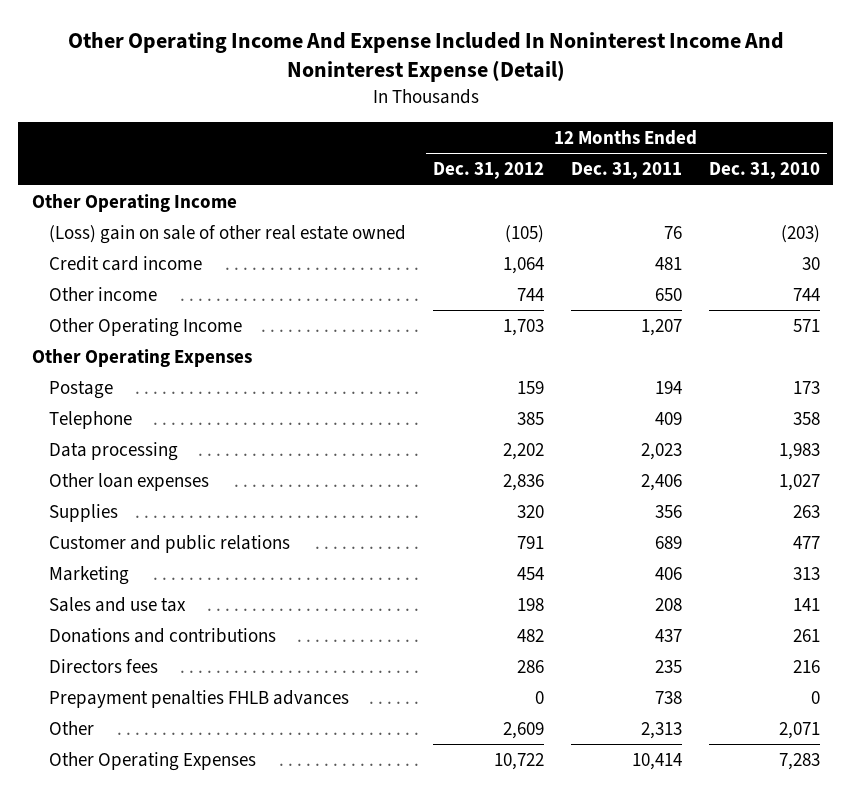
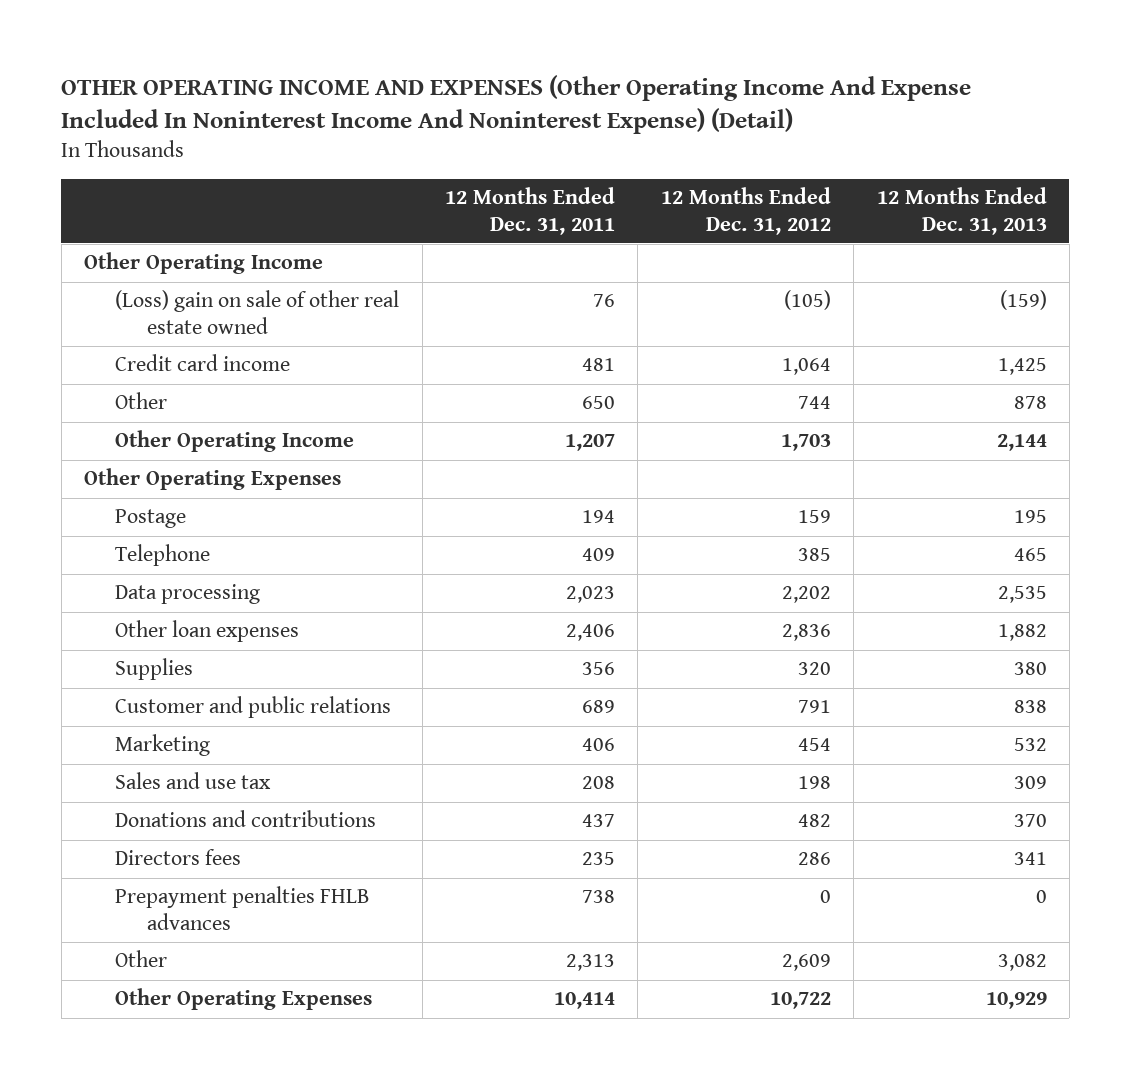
- Other Operating Income And Expense Included In Noninterest Income And Noninterest Expense (Detail)
+ OTHER OPERATING INCOME AND EXPENSES (Other Operating Income And Expense Included In Noninterest Income And Noninterest Expense) (Detail)
- | 12 Months Ended Dec. 31, 2012 | 12 Months Ended Dec. 31, 2011 | 12 Months Ended Dec. 31, 2010
+ | 12 Months Ended Dec. 31, 2011 | 12 Months Ended Dec. 31, 2012 | 12 Months Ended Dec. 31, 2013
- Other income | 744 | 650 | 744
+ Other | 650 | 744 | 878

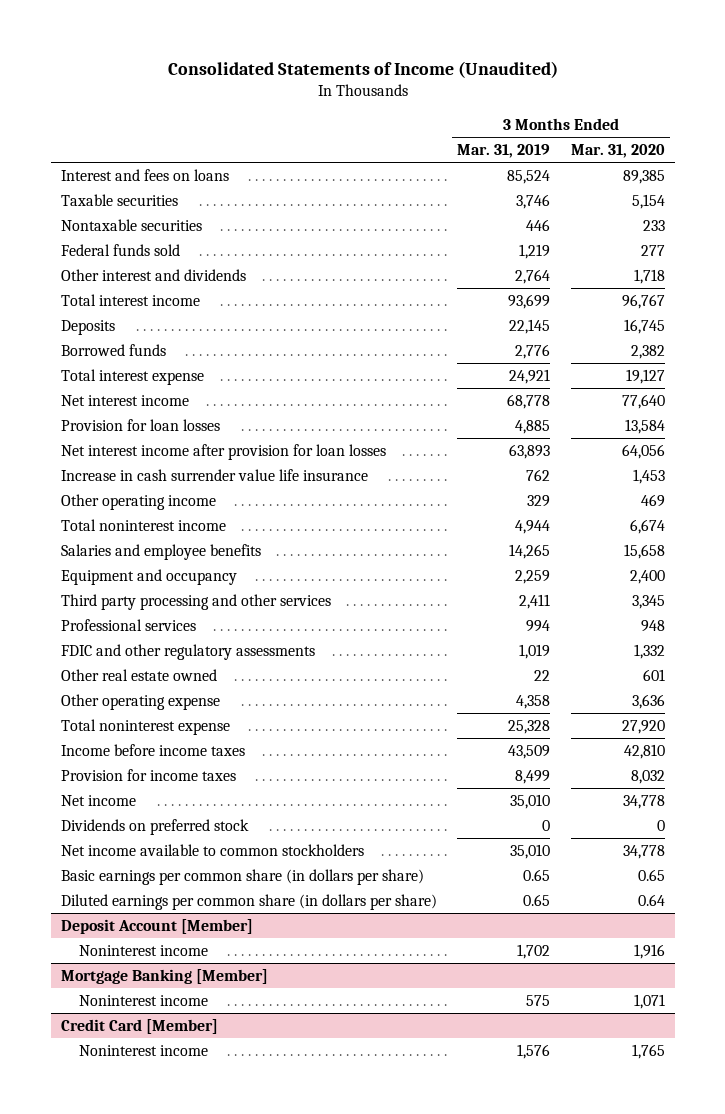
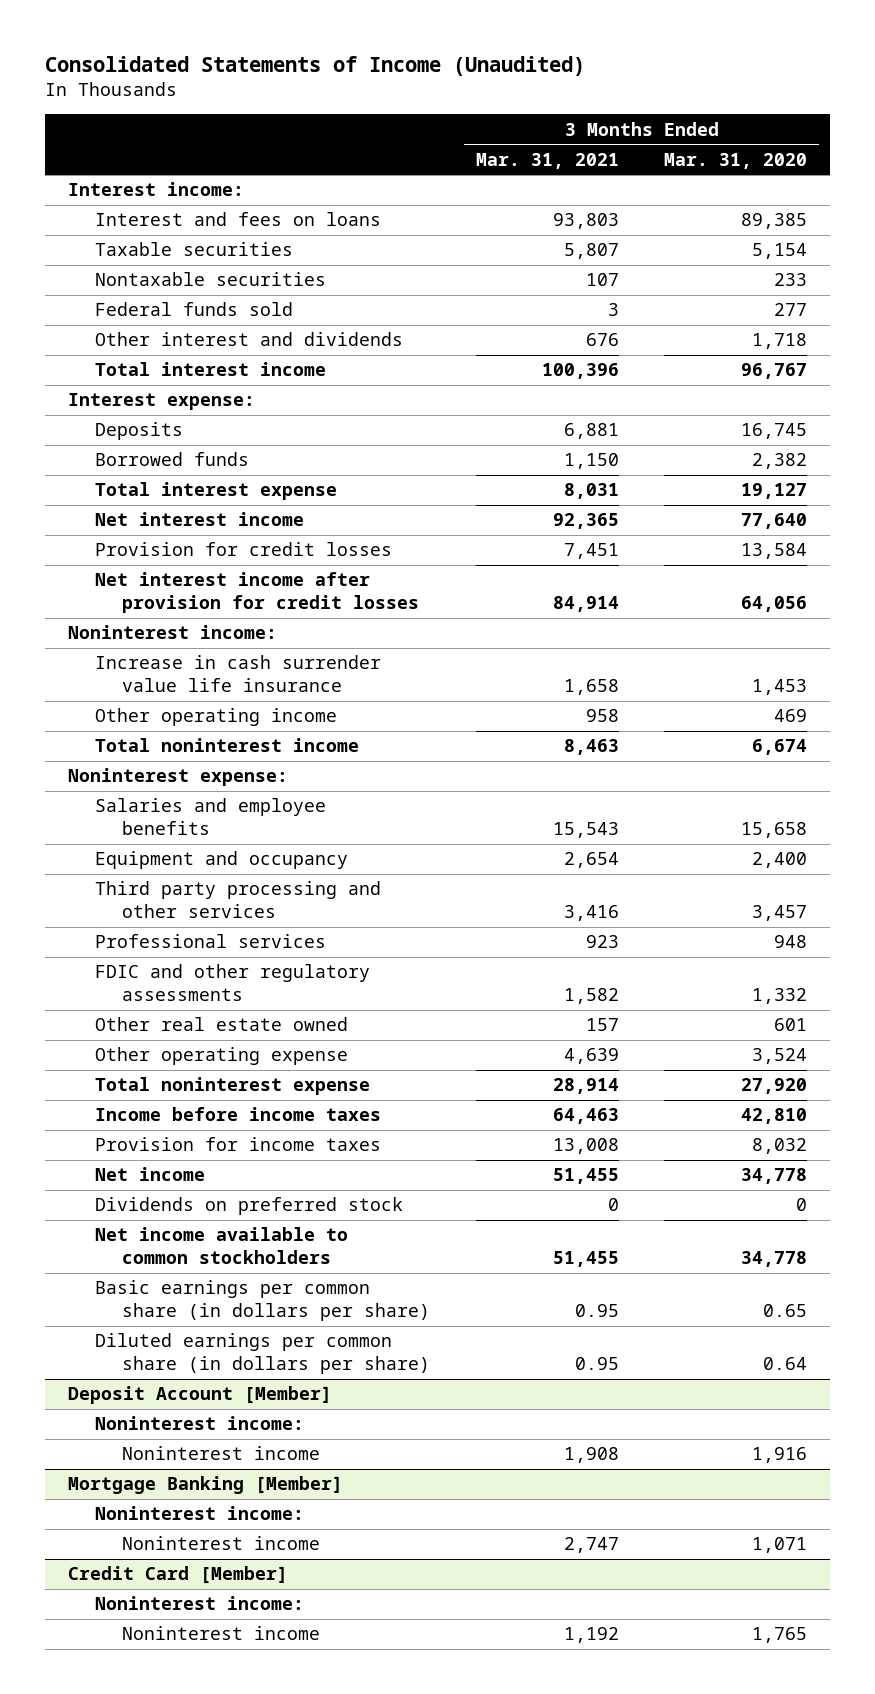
- | 3 Months Ended Mar. 31, 2019 | 3 Months Ended Mar. 31, 2020
+ | 3 Months Ended Mar. 31, 2021 | 3 Months Ended Mar. 31, 2020
+ Interest income:
+ Interest expense:
- Provision for loan losses | 4,885 | 13,584
- Net interest income after provision for loan losses | 63,893 | 64,056
+ Provision for credit losses | 7,451 | 13,584
+ Net interest income after provision for credit losses | 84,914 | 64,056
+ Noninterest income:
+ Noninterest expense:
- Third party processing and other services | 2,411 | 3,345
+ Third party processing and other services | 3,416 | 3,457
- Other operating expense | 4,358 | 3,636
+ Other operating expense | 4,639 | 3,524
@ Deposit Account [Member]
+ Noninterest income:
@ Mortgage Banking [Member]
+ Noninterest income:
@ Credit Card [Member]
+ Noninterest income:

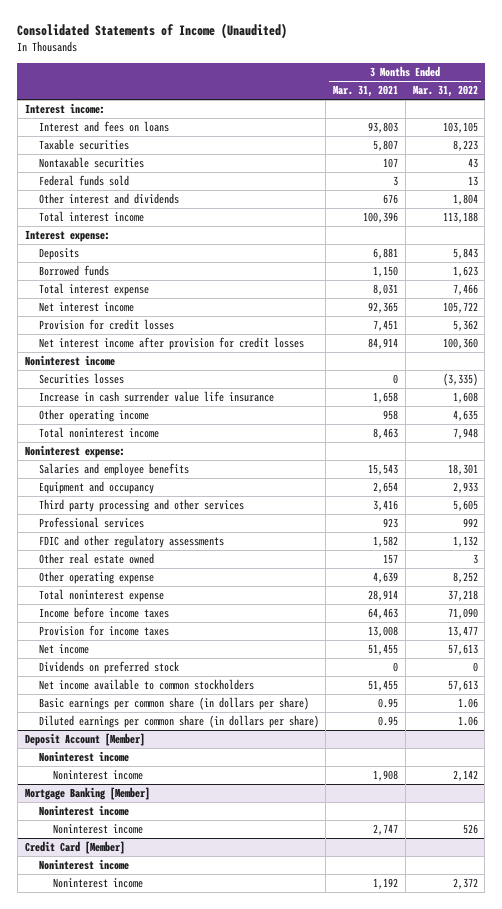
- | 3 Months Ended Mar. 31, 2021 | 3 Months Ended Mar. 31, 2020
+ | 3 Months Ended Mar. 31, 2021 | 3 Months Ended Mar. 31, 2022
- Noninterest income:
+ Noninterest income
+ Securities losses | 0 | (3,335)
@ Deposit Account [Member]
- Noninterest income:
+ Noninterest income
@ Mortgage Banking [Member]
- Noninterest income:
+ Noninterest income
@ Credit Card [Member]
- Noninterest income:
+ Noninterest income

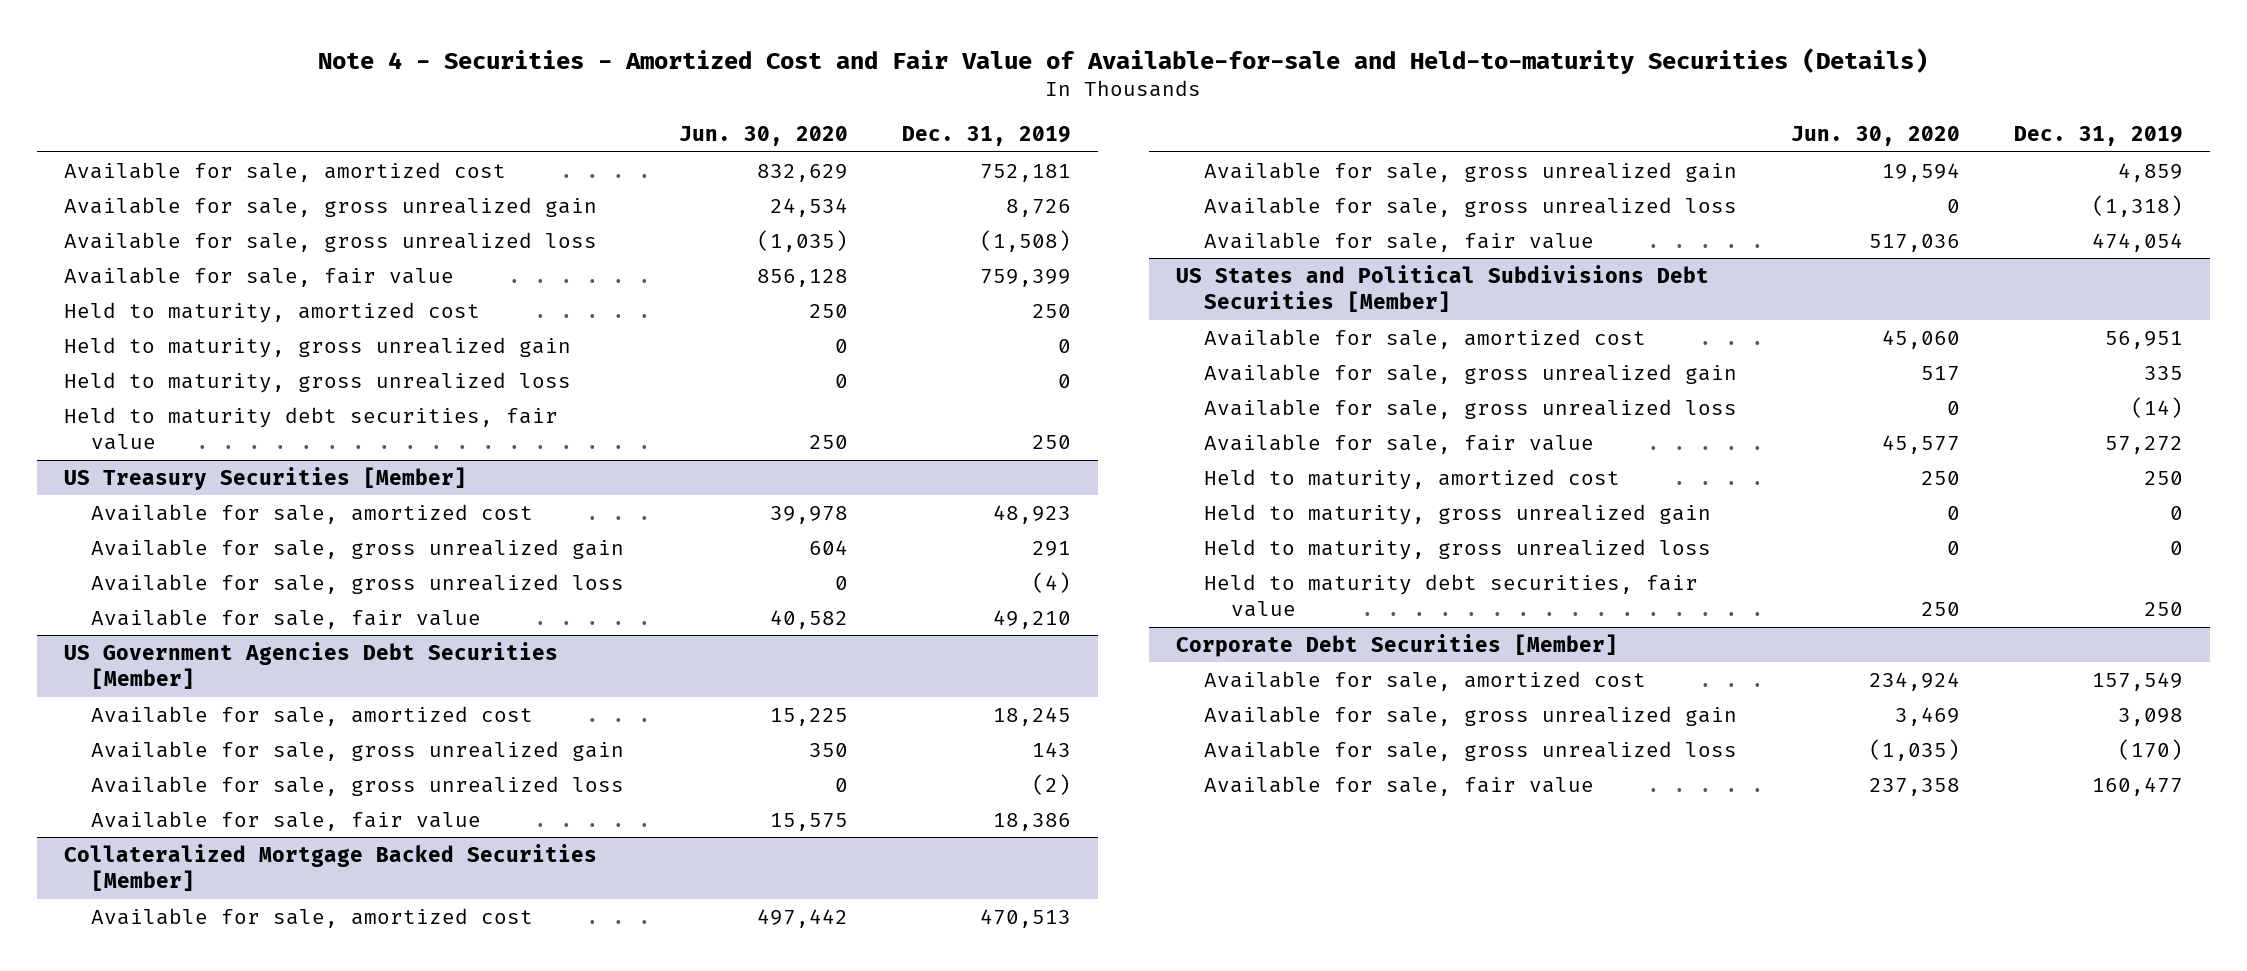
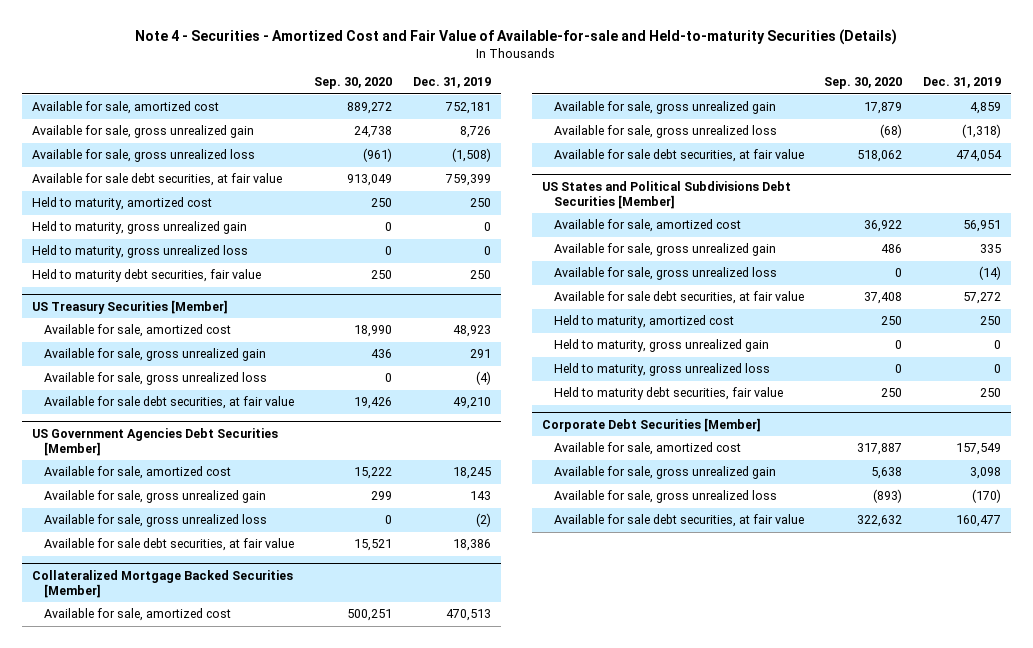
- | Jun. 30, 2020 | Dec. 31, 2019
+ | Sep. 30, 2020 | Dec. 31, 2019
- Available for sale, fair value | 856,128 | 759,399
+ Available for sale debt securities, at fair value | 913,049 | 759,399
@ US Treasury Securities [Member]
- Available for sale, fair value | 40,582 | 49,210
+ Available for sale debt securities, at fair value | 19,426 | 49,210
@ US Government Agencies Debt Securities [Member]
- Available for sale, fair value | 15,575 | 18,386
+ Available for sale debt securities, at fair value | 15,521 | 18,386
@ Collateralized Mortgage Backed Securities [Member]
- Available for sale, fair value | 517,036 | 474,054
+ Available for sale debt securities, at fair value | 518,062 | 474,054
@ US States and Political Subdivisions Debt Securities [Member]
- Available for sale, fair value | 45,577 | 57,272
+ Available for sale debt securities, at fair value | 37,408 | 57,272
@ Corporate Debt Securities [Member]
- Available for sale, fair value | 237,358 | 160,477
+ Available for sale debt securities, at fair value | 322,632 | 160,477

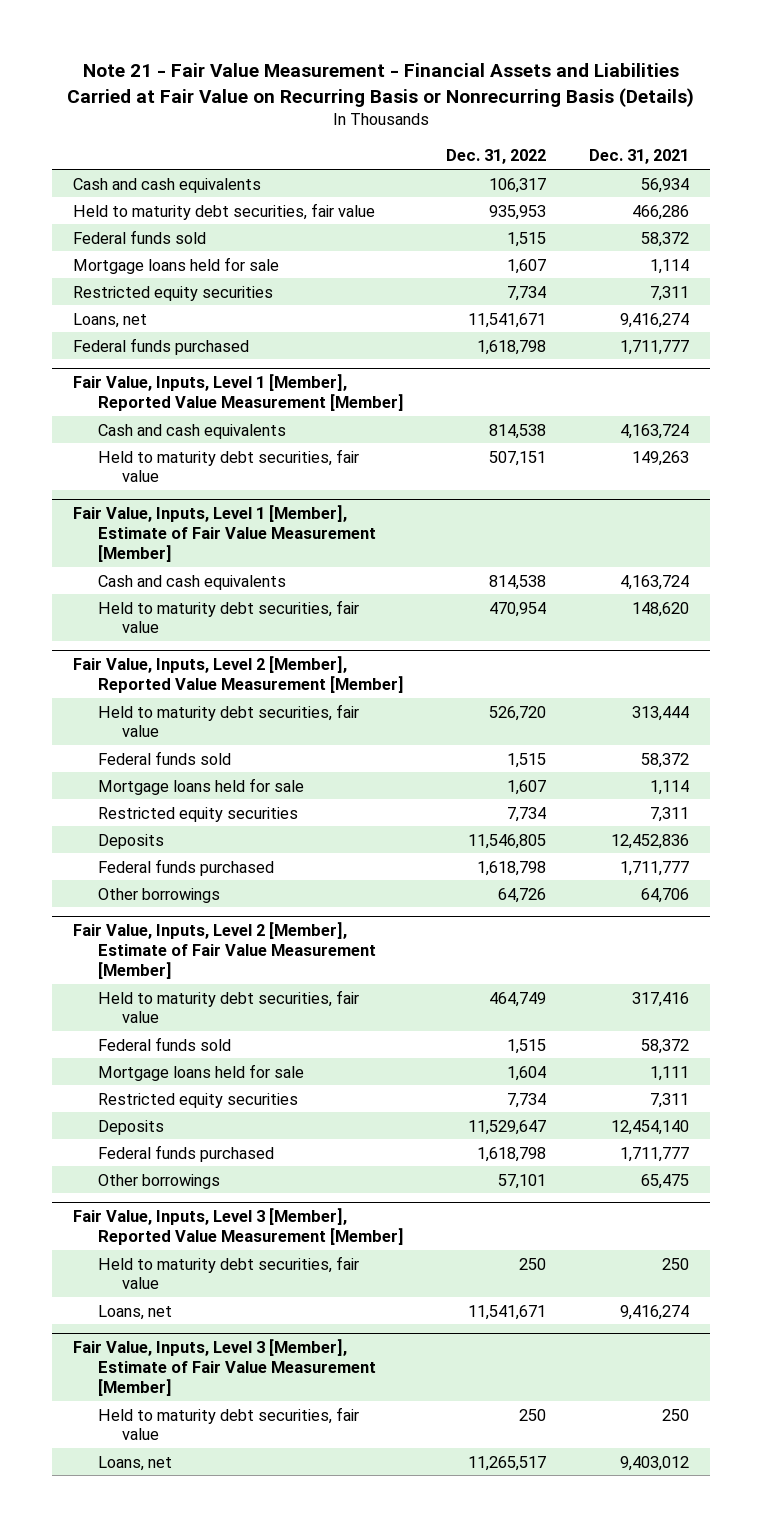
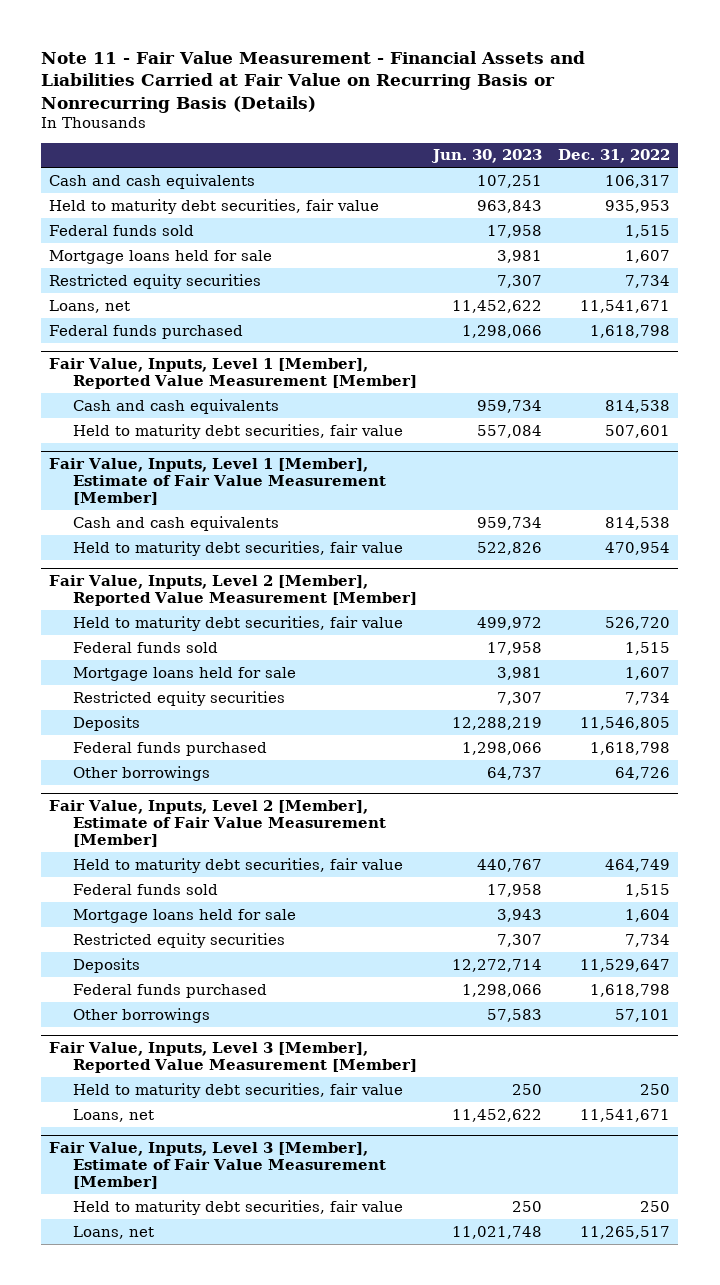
- Note 21 - Fair Value Measurement - Financial Assets and Liabilities Carried at Fair Value on Recurring Basis or Nonrecurring Basis (Details)
+ Note 11 - Fair Value Measurement - Financial Assets and Liabilities Carried at Fair Value on Recurring Basis or Nonrecurring Basis (Details)
- | Dec. 31, 2022 | Dec. 31, 2021
+ | Jun. 30, 2023 | Dec. 31, 2022
@ Fair Value, Inputs, Level 1 [Member], Reported Value Measurement [Member]
- Held to maturity debt securities, fair value | 507,151 | 149,263
+ Held to maturity debt securities, fair value | 557,084 | 507,601

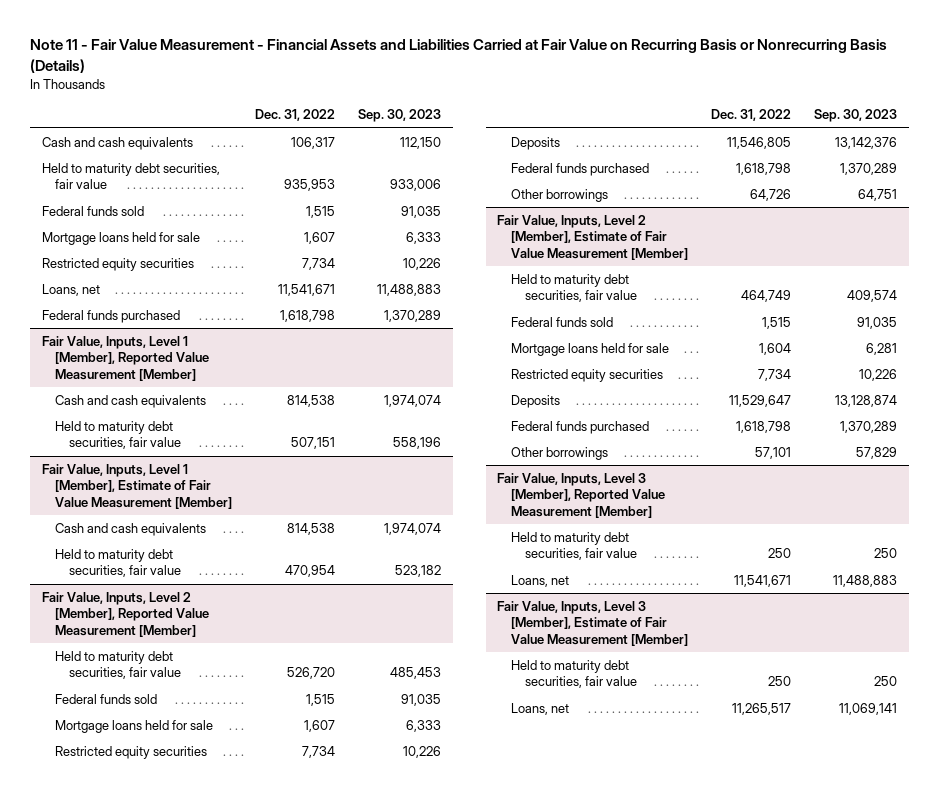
- | Jun. 30, 2023 | Dec. 31, 2022
+ | Dec. 31, 2022 | Sep. 30, 2023
@ Fair Value, Inputs, Level 1 [Member], Reported Value Measurement [Member]
- Held to maturity debt securities, fair value | 557,084 | 507,601
+ Held to maturity debt securities, fair value | 507,151 | 558,196

